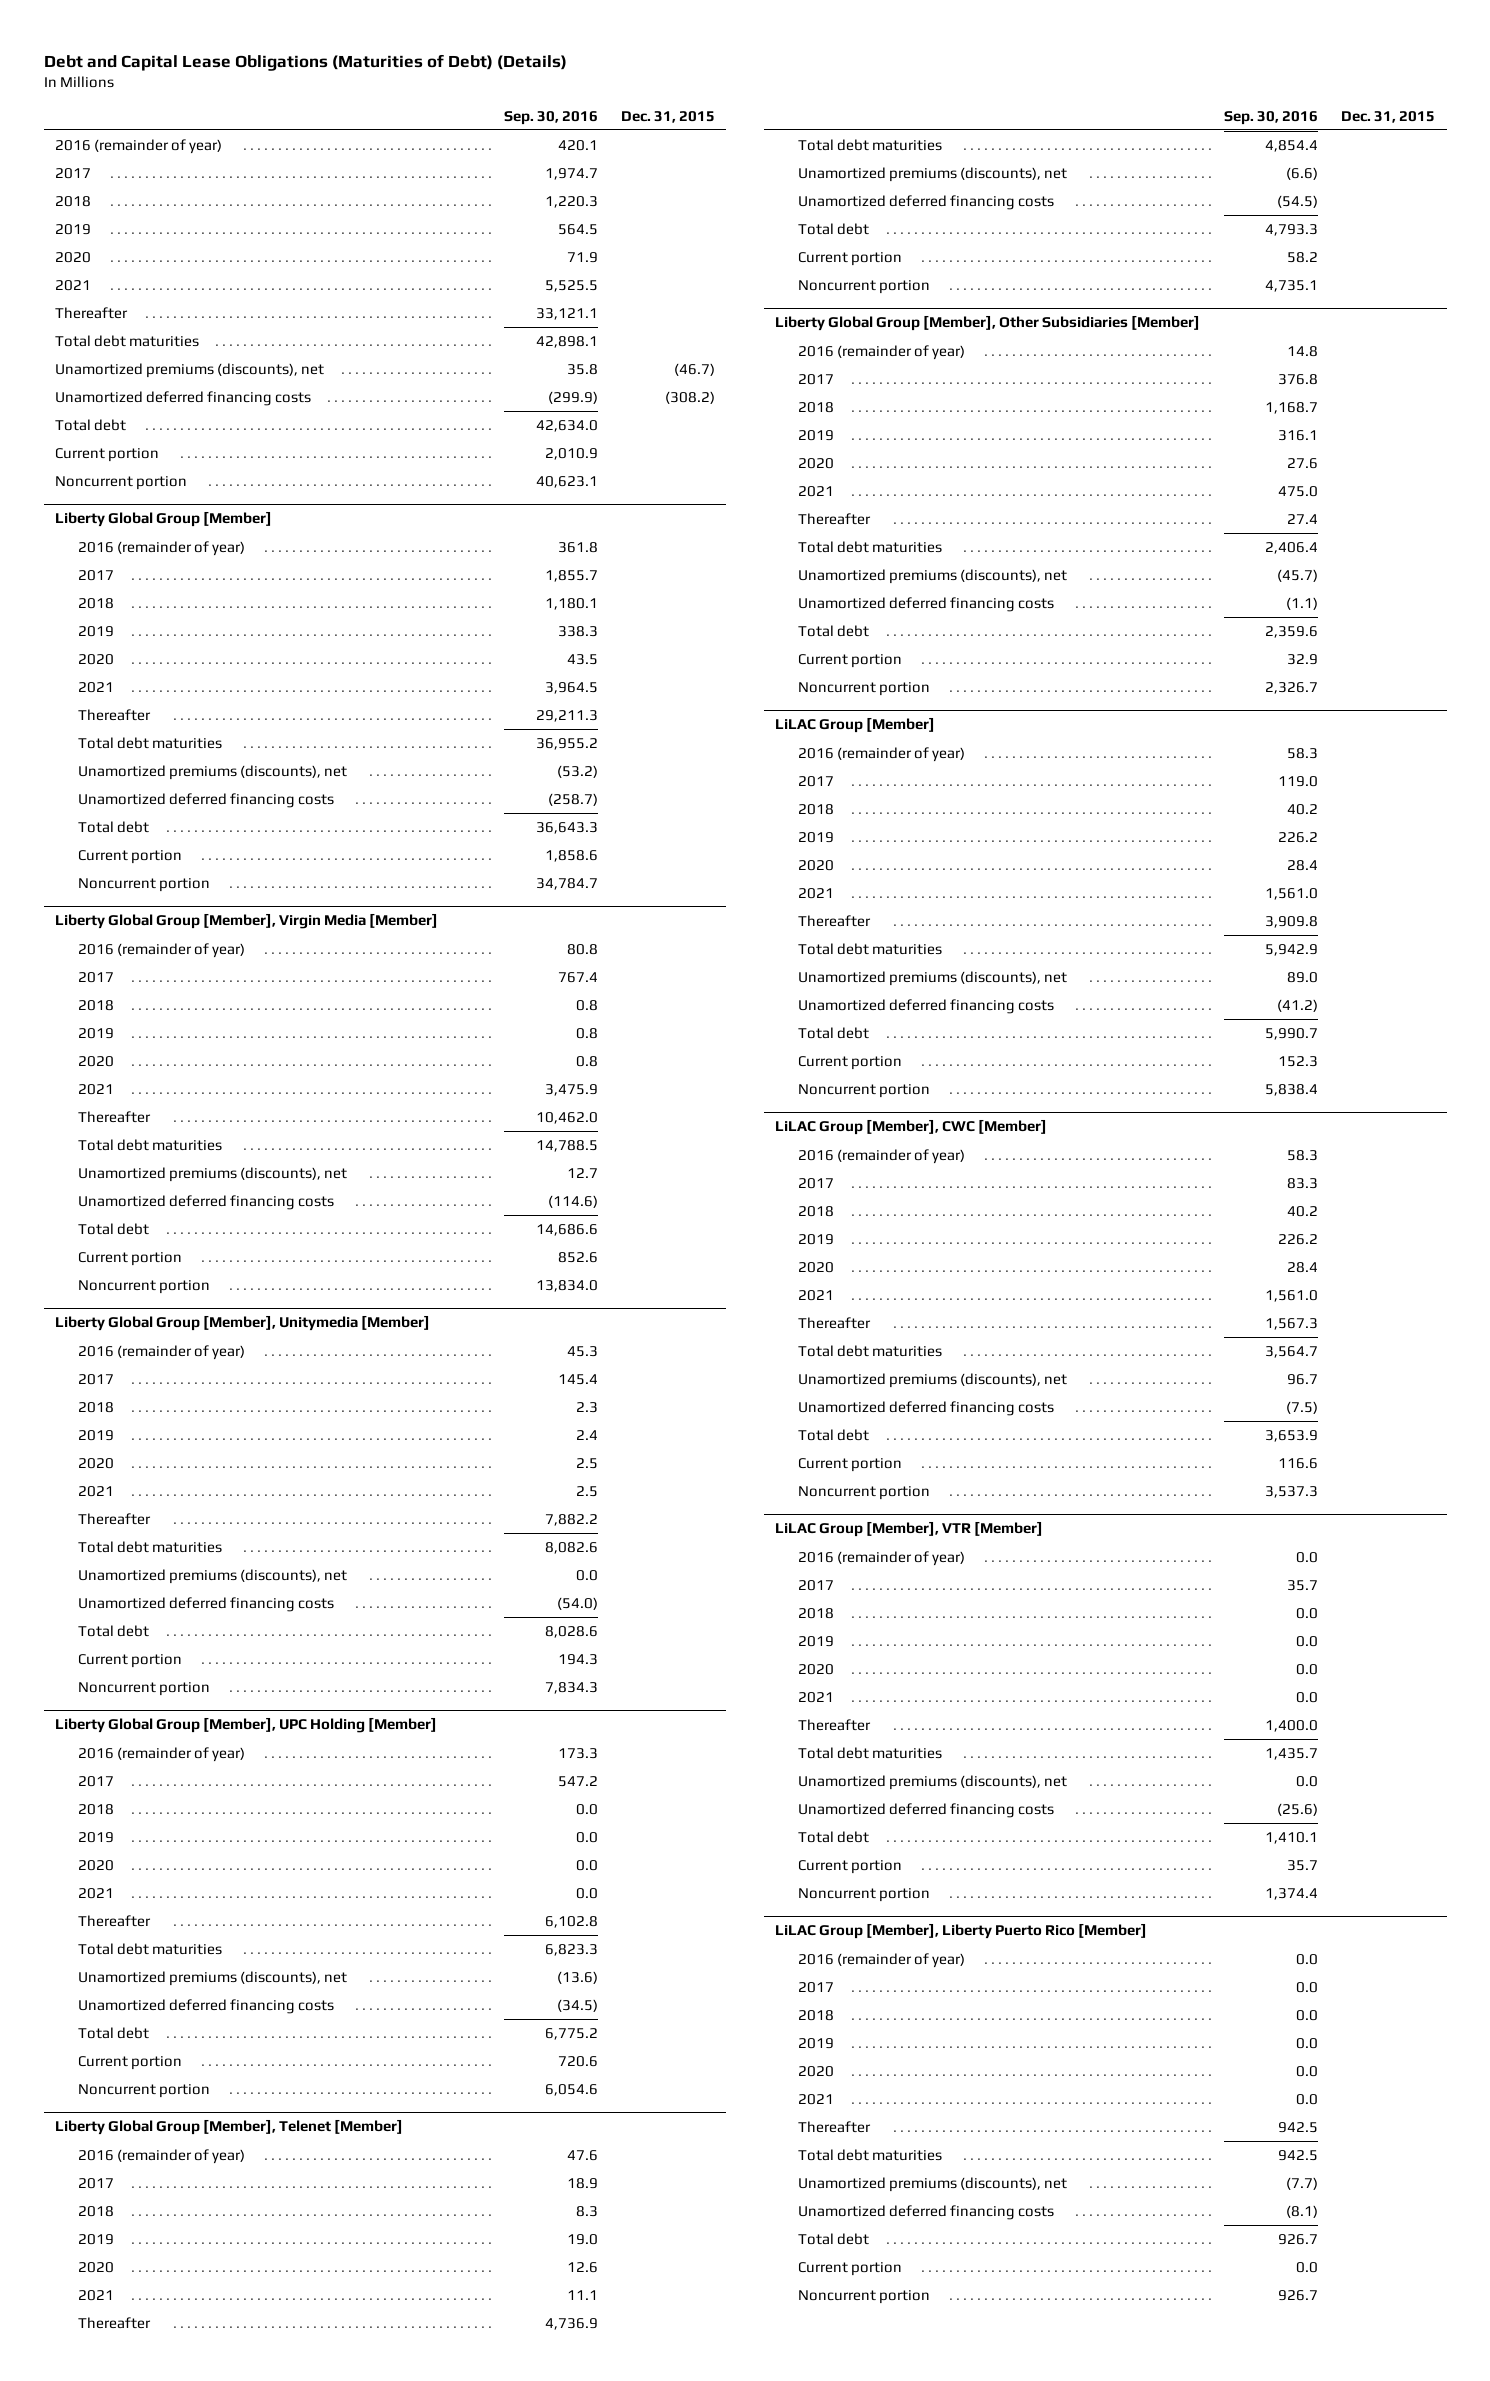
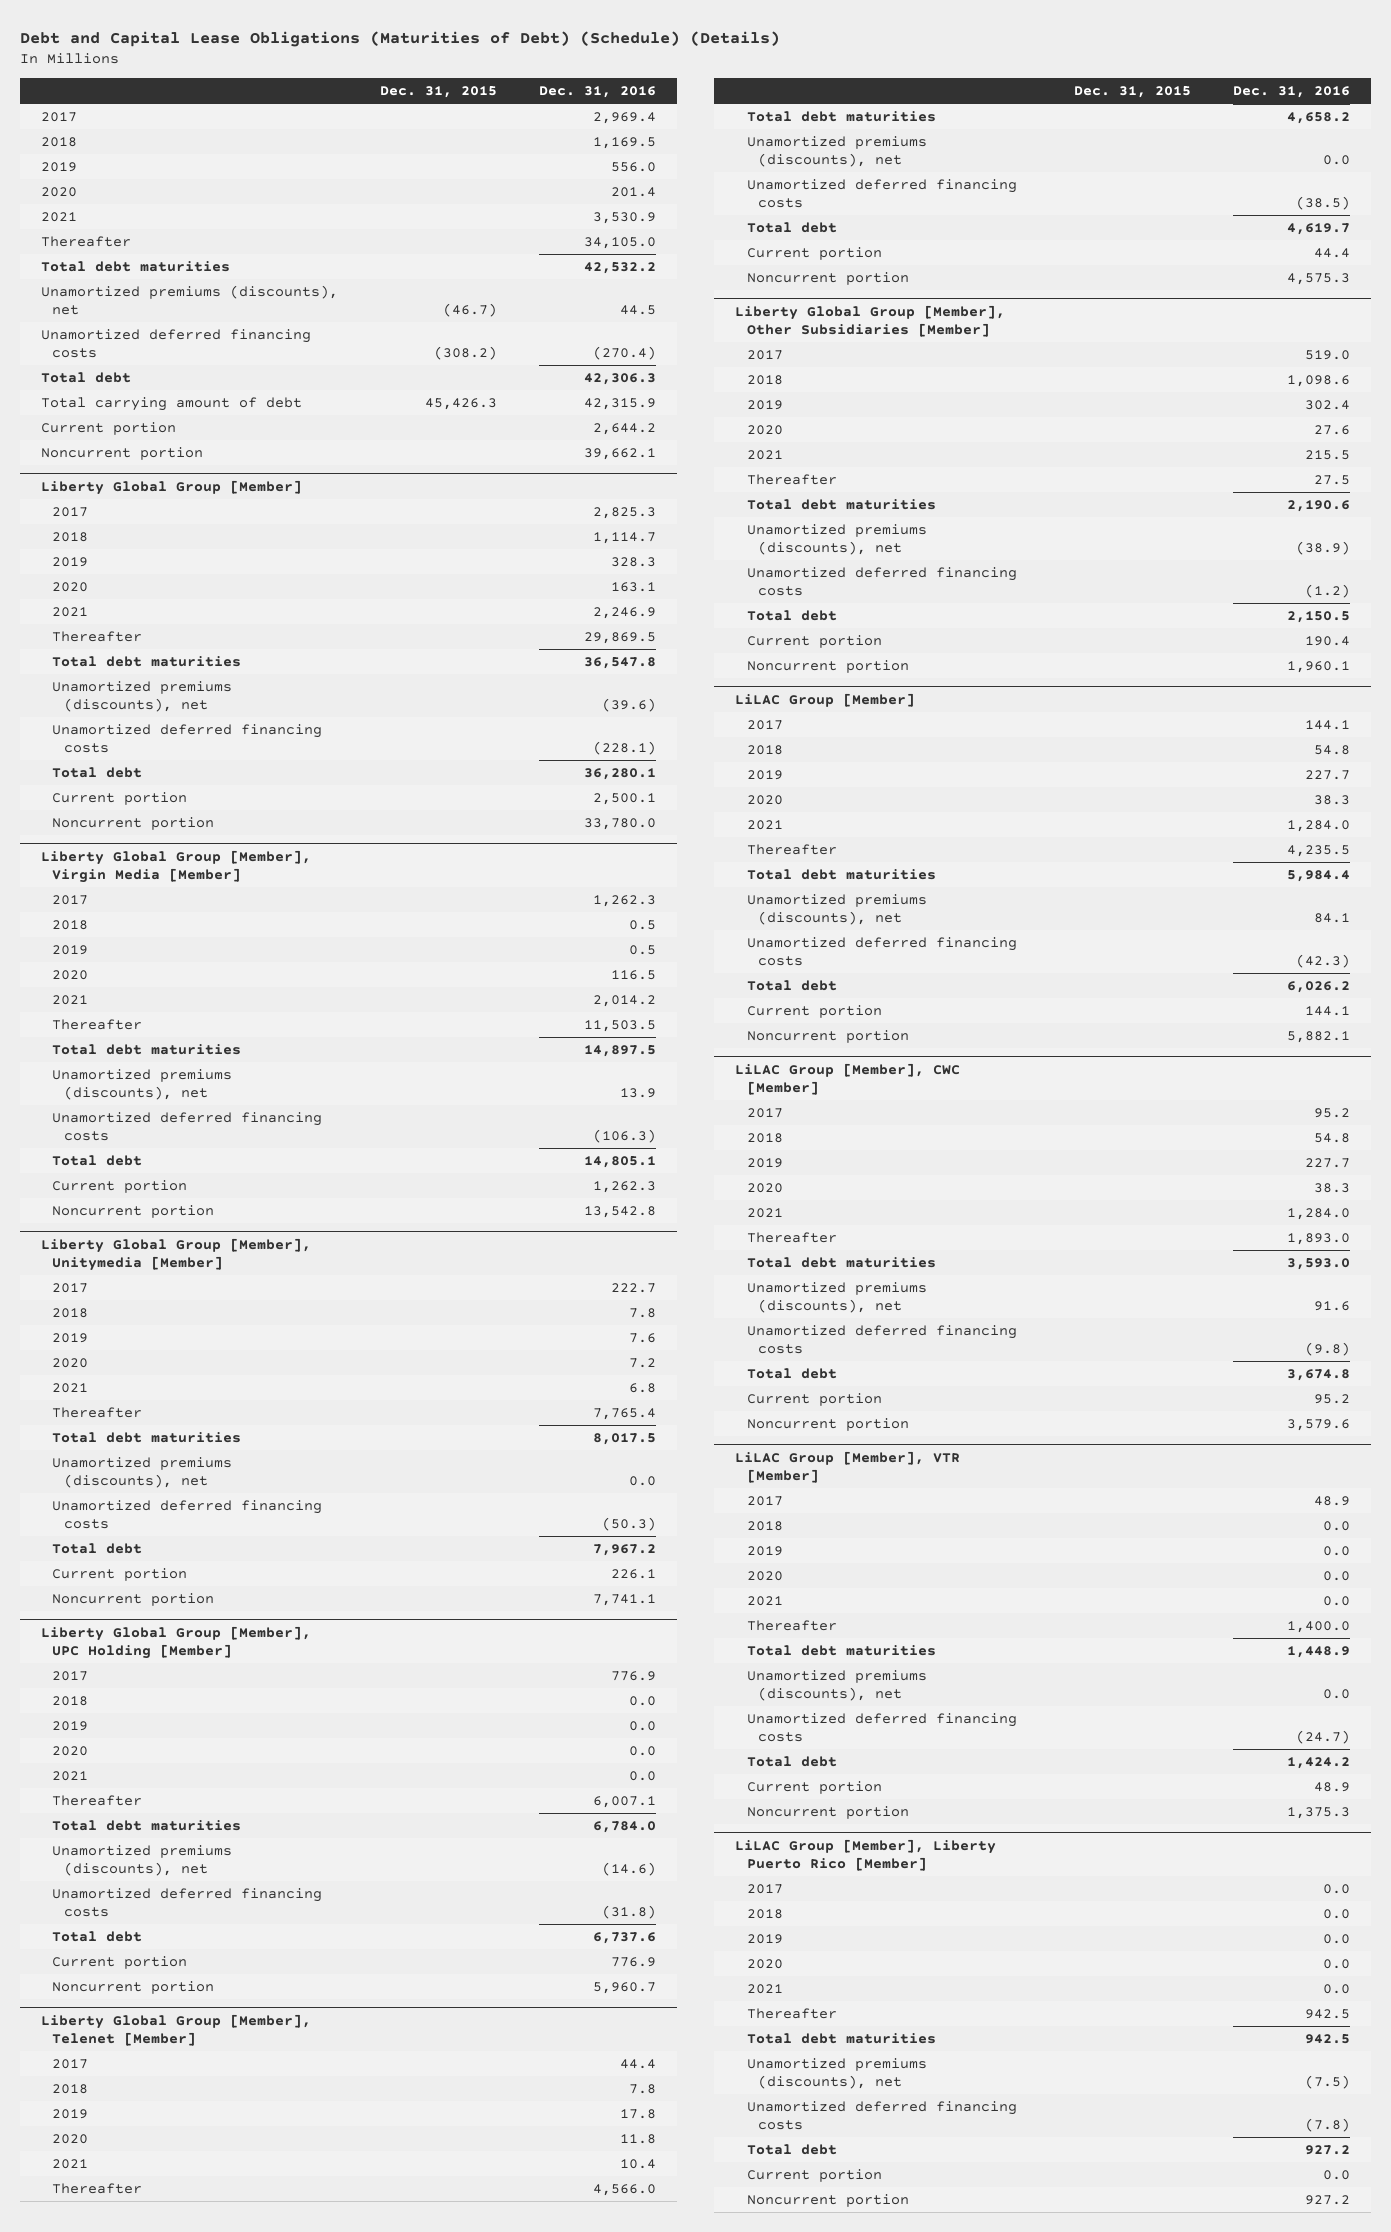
- Debt and Capital Lease Obligations (Maturities of Debt) (Details)
+ Debt and Capital Lease Obligations (Maturities of Debt) (Schedule) (Details)
- | Sep. 30, 2016 | Dec. 31, 2015
+ | Dec. 31, 2015 | Dec. 31, 2016
- 2016 (remainder of year) | 420.1 |
+ Total carrying amount of debt | 45,426.3 | 42,315.9
@ Liberty Global Group [Member]
- 2016 (remainder of year) | 361.8 |
@ Liberty Global Group [Member], Virgin Media [Member]
- 2016 (remainder of year) | 80.8 |
@ Liberty Global Group [Member], Unitymedia [Member]
- 2016 (remainder of year) | 45.3 |
@ Liberty Global Group [Member], UPC Holding [Member]
- 2016 (remainder of year) | 173.3 |
@ Liberty Global Group [Member], Telenet [Member]
- 2016 (remainder of year) | 47.6 |
@ Liberty Global Group [Member], Other Subsidiaries [Member]
- 2016 (remainder of year) | 14.8 |
@ LiLAC Group [Member]
- 2016 (remainder of year) | 58.3 |
@ LiLAC Group [Member], CWC [Member]
- 2016 (remainder of year) | 58.3 |
@ LiLAC Group [Member], VTR [Member]
- 2016 (remainder of year) | 0.0 |
@ LiLAC Group [Member], Liberty Puerto Rico [Member]
- 2016 (remainder of year) | 0.0 |

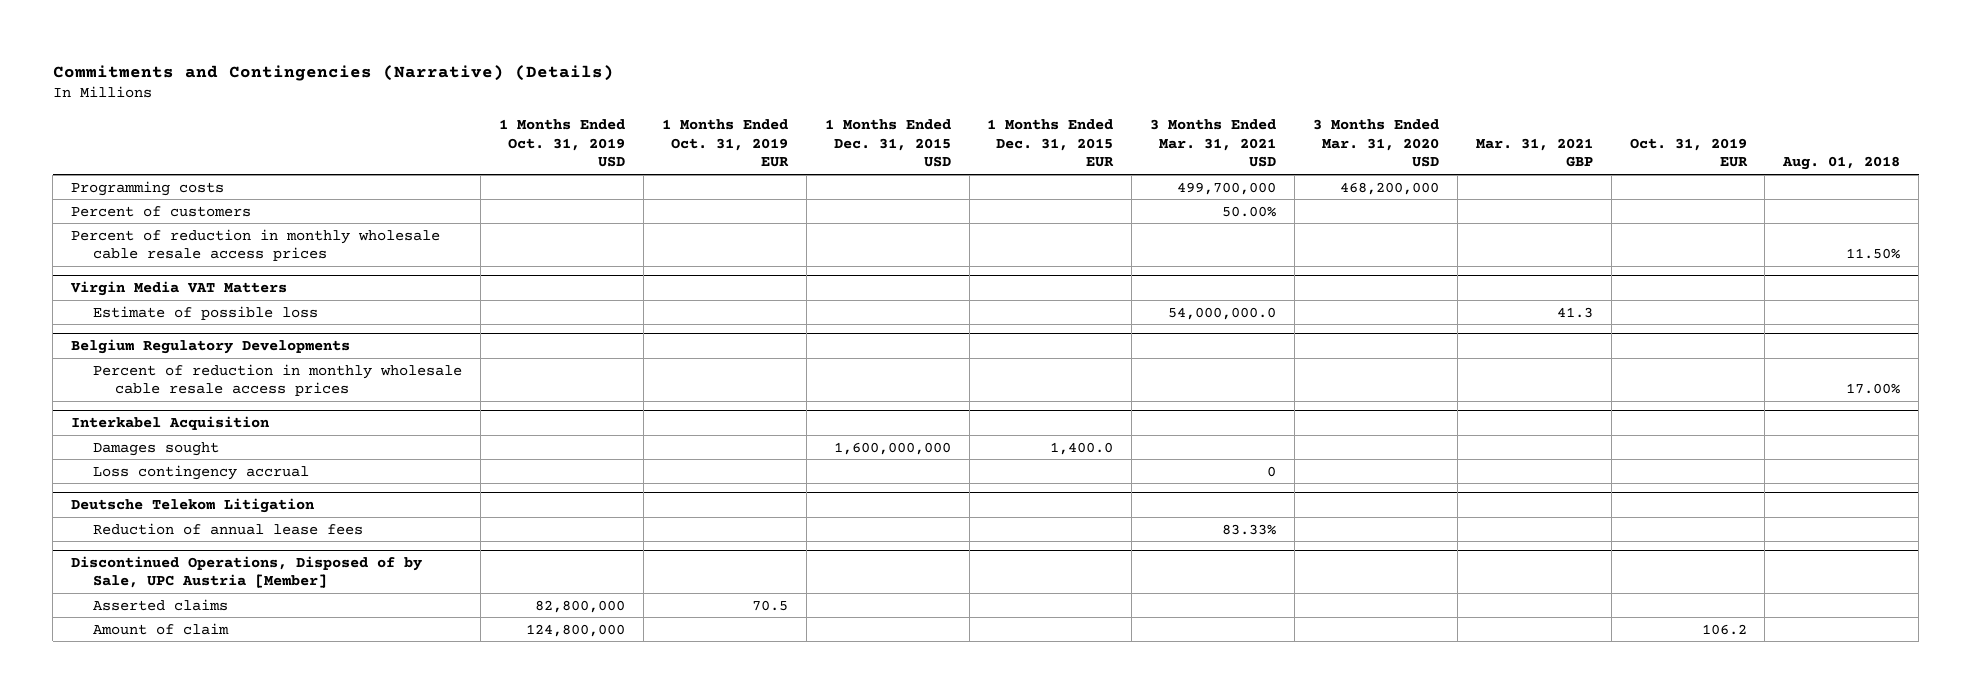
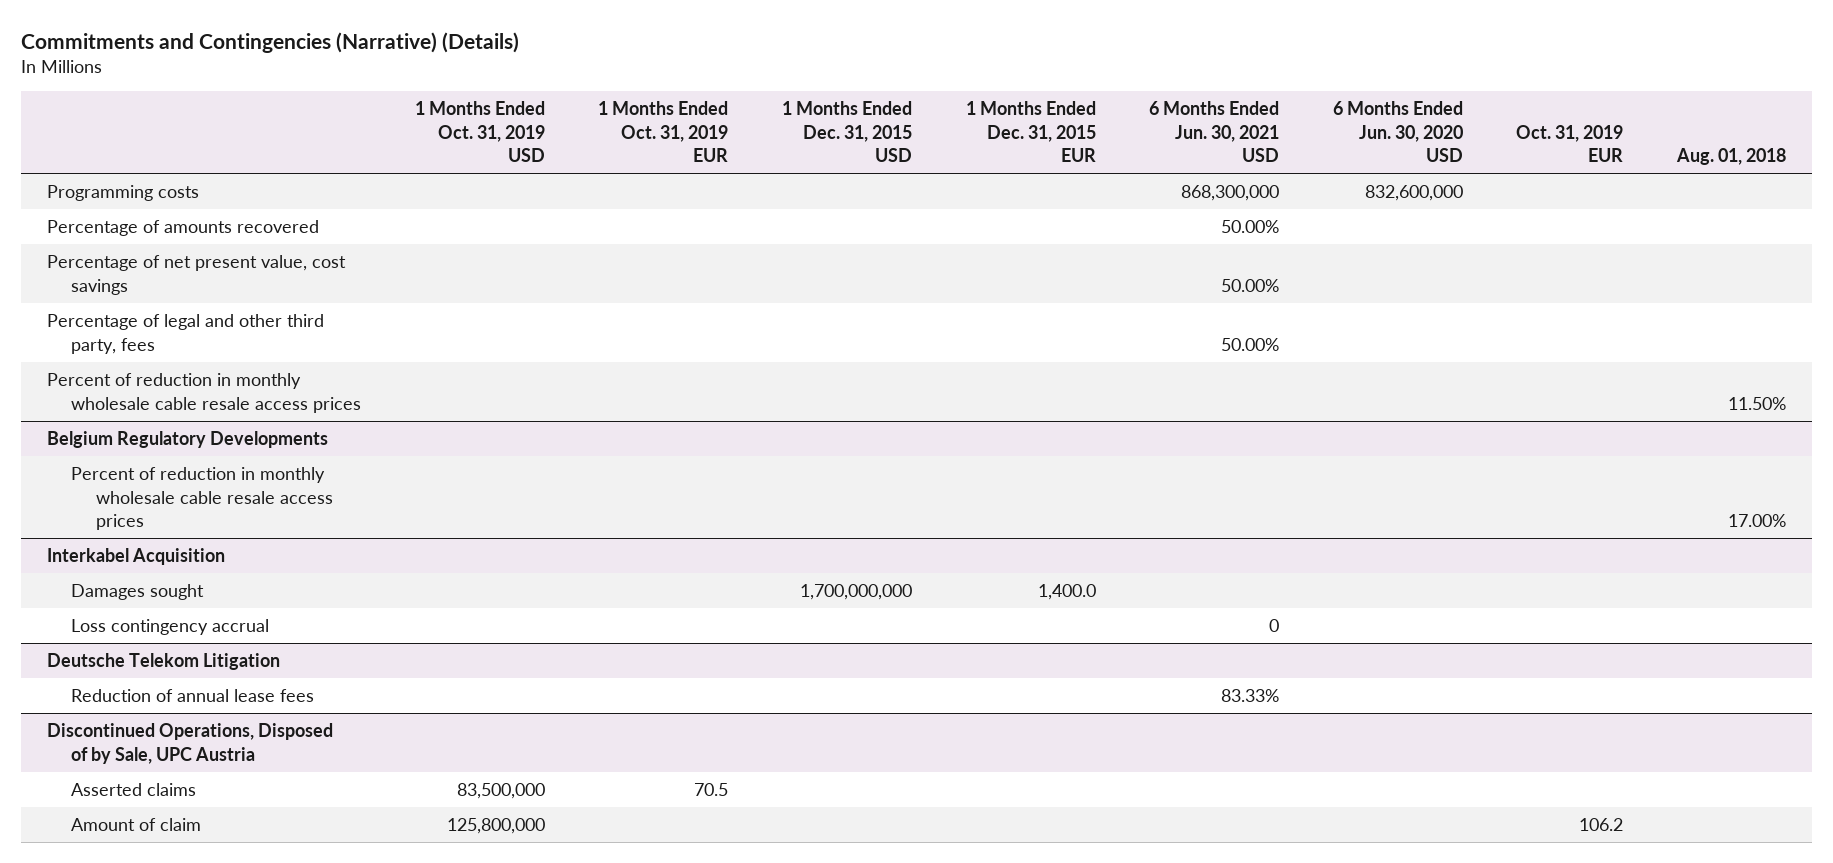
- | 1 Months Ended Oct. 31, 2019 USD | 1 Months Ended Oct. 31, 2019 EUR | 1 Months Ended Dec. 31, 2015 USD | 1 Months Ended Dec. 31, 2015 EUR | 3 Months Ended Mar. 31, 2021 USD | 3 Months Ended Mar. 31, 2020 USD | Mar. 31, 2021 GBP | Oct. 31, 2019 EUR | Aug. 01, 2018
+ | 1 Months Ended Oct. 31, 2019 USD | 1 Months Ended Oct. 31, 2019 EUR | 1 Months Ended Dec. 31, 2015 USD | 1 Months Ended Dec. 31, 2015 EUR | 6 Months Ended Jun. 30, 2021 USD | 6 Months Ended Jun. 30, 2020 USD | Oct. 31, 2019 EUR | Aug. 01, 2018
- Percent of customers | | | | | 50.00% | | | |
+ Percentage of amounts recovered | | | | | 50.00% | | |
+ Percentage of net present value, cost savings | | | | | 50.00% | | |
+ Percentage of legal and other third party, fees | | | | | 50.00% | | |
- Virgin Media VAT Matters
- Estimate of possible loss | | | | | 54,000,000.0 | | 41.3 | |
@ Interkabel Acquisition
- Damages sought | | | 1,600,000,000 | 1,400.0 | | | | |
+ Damages sought | | | 1,700,000,000 | 1,400.0 | | | |
- Discontinued Operations, Disposed of by Sale, UPC Austria [Member]
- Asserted claims | 82,800,000 | 70.5 | | | | | | |
- Amount of claim | 124,800,000 | | | | | | | 106.2 |
+ Discontinued Operations, Disposed of by Sale, UPC Austria
+ Asserted claims | 83,500,000 | 70.5 | | | | | |
+ Amount of claim | 125,800,000 | | | | | | 106.2 |

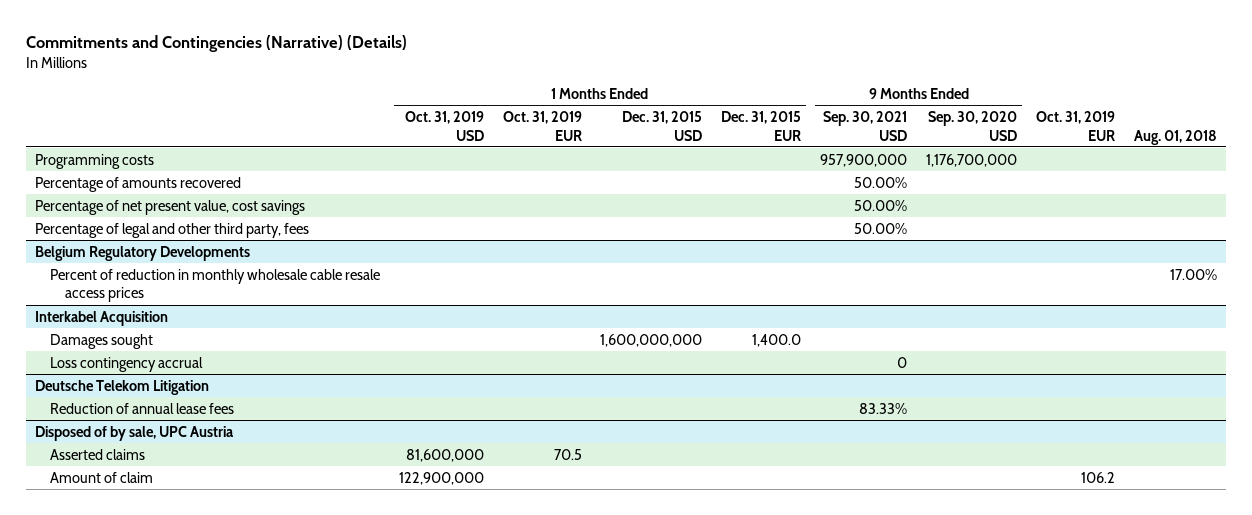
- | 1 Months Ended Oct. 31, 2019 USD | 1 Months Ended Oct. 31, 2019 EUR | 1 Months Ended Dec. 31, 2015 USD | 1 Months Ended Dec. 31, 2015 EUR | 6 Months Ended Jun. 30, 2021 USD | 6 Months Ended Jun. 30, 2020 USD | Oct. 31, 2019 EUR | Aug. 01, 2018
+ | 1 Months Ended Oct. 31, 2019 USD | 1 Months Ended Oct. 31, 2019 EUR | 1 Months Ended Dec. 31, 2015 USD | 1 Months Ended Dec. 31, 2015 EUR | 9 Months Ended Sep. 30, 2021 USD | 9 Months Ended Sep. 30, 2020 USD | Oct. 31, 2019 EUR | Aug. 01, 2018
- Percent of reduction in monthly wholesale cable resale access prices | | | | | | | | 11.50%
@ Interkabel Acquisition
- Damages sought | | | 1,700,000,000 | 1,400.0 | | | |
+ Damages sought | | | 1,600,000,000 | 1,400.0 | | | |
- Discontinued Operations, Disposed of by Sale, UPC Austria
- Asserted claims | 83,500,000 | 70.5 | | | | | |
- Amount of claim | 125,800,000 | | | | | | 106.2 |
+ Disposed of by sale, UPC Austria
+ Asserted claims | 81,600,000 | 70.5 | | | | | |
+ Amount of claim | 122,900,000 | | | | | | 106.2 |

